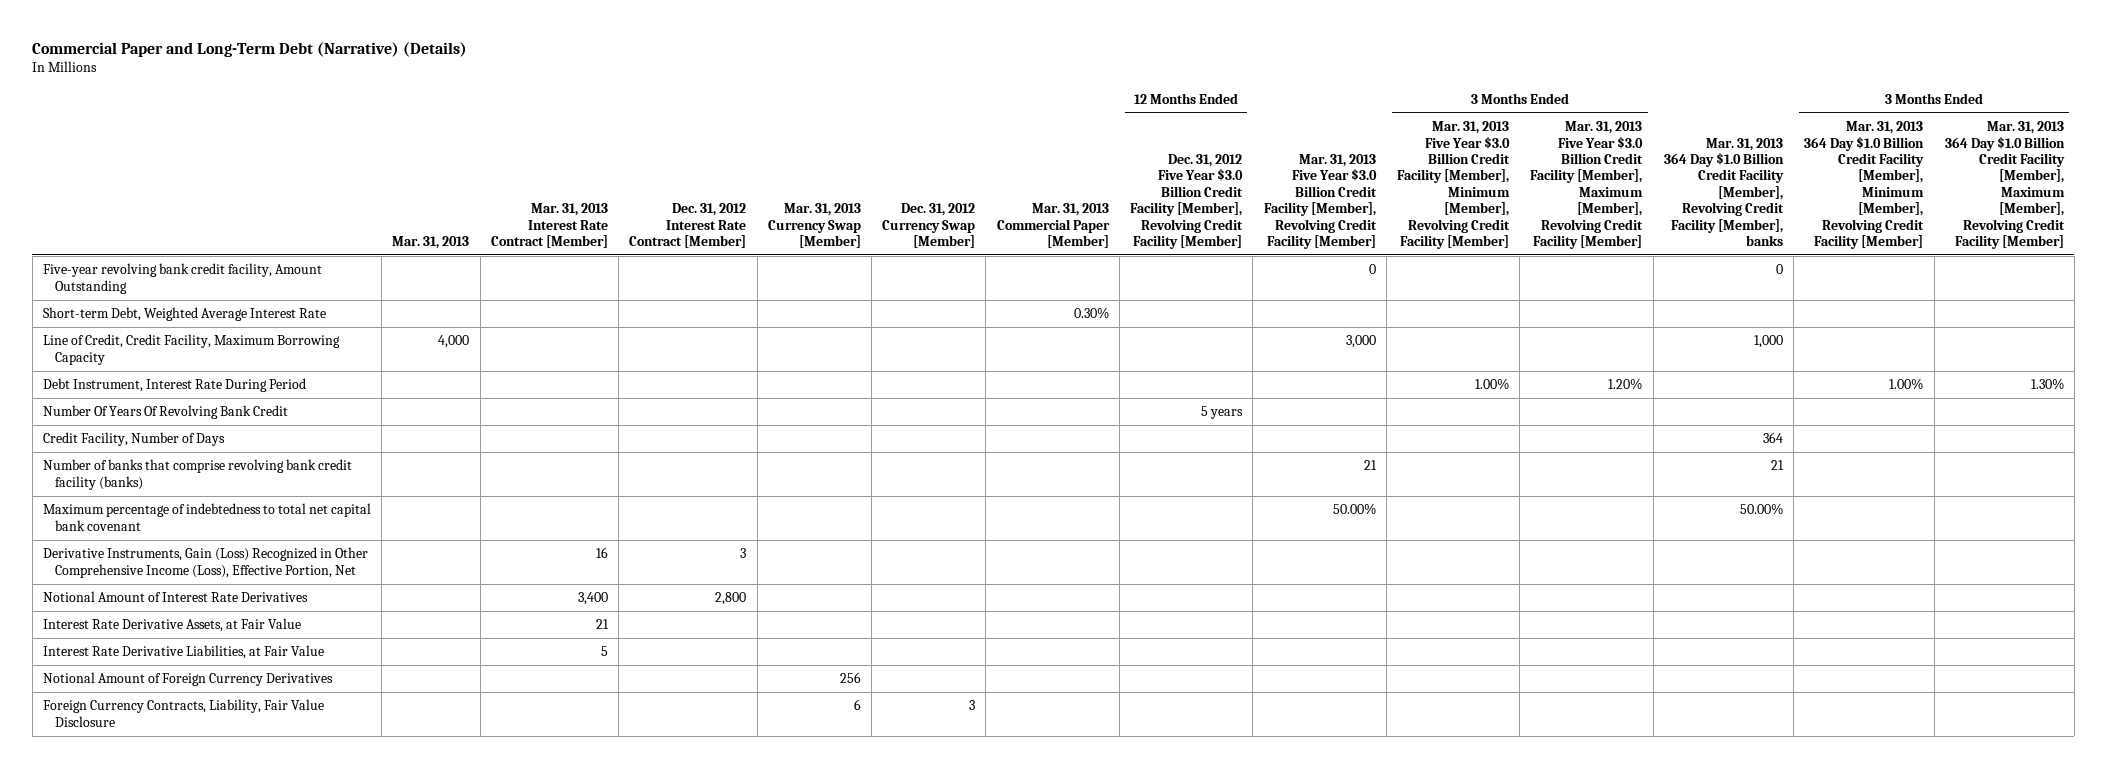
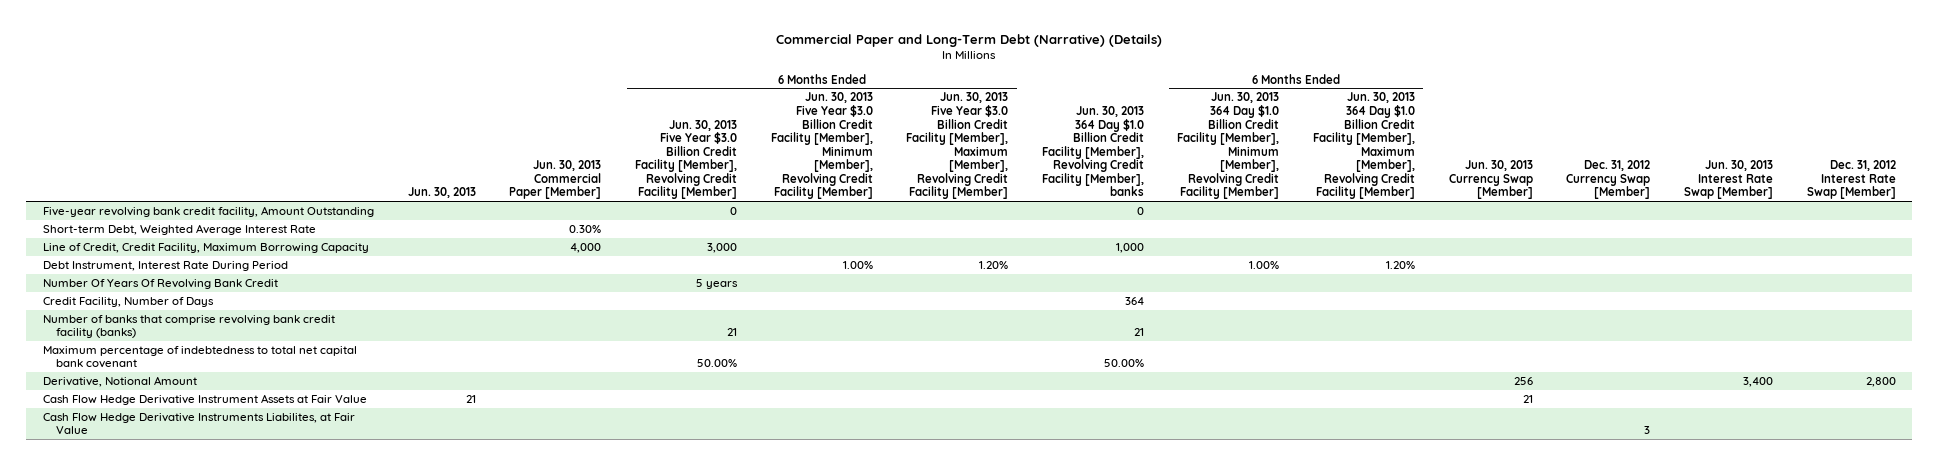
- | Mar. 31, 2013 | Mar. 31, 2013 Interest Rate Contract [Member] | Dec. 31, 2012 Interest Rate Contract [Member] | Mar. 31, 2013 Currency Swap [Member] | Dec. 31, 2012 Currency Swap [Member] | Mar. 31, 2013 Commercial Paper [Member] | 12 Months Ended Dec. 31, 2012 Five Year $3.0 Billion Credit Facility [Member], Revolving Credit Facility [Member] | Mar. 31, 2013 Five Year $3.0 Billion Credit Facility [Member], Revolving Credit Facility [Member] | 3 Months Ended Mar. 31, 2013 Five Year $3.0 Billion Credit Facility [Member], Minimum [Member], Revolving Credit Facility [Member] | 3 Months Ended Mar. 31, 2013 Five Year $3.0 Billion Credit Facility [Member], Maximum [Member], Revolving Credit Facility [Member] | Mar. 31, 2013 364 Day $1.0 Billion Credit Facility [Member], Revolving Credit Facility [Member], banks | 3 Months Ended Mar. 31, 2013 364 Day $1.0 Billion Credit Facility [Member], Minimum [Member], Revolving Credit Facility [Member] | 3 Months Ended Mar. 31, 2013 364 Day $1.0 Billion Credit Facility [Member], Maximum [Member], Revolving Credit Facility [Member]
+ | Jun. 30, 2013 | Jun. 30, 2013 Commercial Paper [Member] | 6 Months Ended Jun. 30, 2013 Five Year $3.0 Billion Credit Facility [Member], Revolving Credit Facility [Member] | 6 Months Ended Jun. 30, 2013 Five Year $3.0 Billion Credit Facility [Member], Minimum [Member], Revolving Credit Facility [Member] | 6 Months Ended Jun. 30, 2013 Five Year $3.0 Billion Credit Facility [Member], Maximum [Member], Revolving Credit Facility [Member] | Jun. 30, 2013 364 Day $1.0 Billion Credit Facility [Member], Revolving Credit Facility [Member], banks | 6 Months Ended Jun. 30, 2013 364 Day $1.0 Billion Credit Facility [Member], Minimum [Member], Revolving Credit Facility [Member] | 6 Months Ended Jun. 30, 2013 364 Day $1.0 Billion Credit Facility [Member], Maximum [Member], Revolving Credit Facility [Member] | Jun. 30, 2013 Currency Swap [Member] | Dec. 31, 2012 Currency Swap [Member] | Jun. 30, 2013 Interest Rate Swap [Member] | Dec. 31, 2012 Interest Rate Swap [Member]
- Derivative Instruments, Gain (Loss) Recognized in Other Comprehensive Income (Loss), Effective Portion, Net | | 16 | 3 | | | | | | | | | |
- Notional Amount of Interest Rate Derivatives | | 3,400 | 2,800 | | | | | | | | | |
- Interest Rate Derivative Assets, at Fair Value | | 21 | | | | | | | | | | |
- Interest Rate Derivative Liabilities, at Fair Value | | 5 | | | | | | | | | | |
- Notional Amount of Foreign Currency Derivatives | | | | 256 | | | | | | | | |
- Foreign Currency Contracts, Liability, Fair Value Disclosure | | | | 6 | 3 | | | | | | | |
+ Derivative, Notional Amount | | | | | | | | | 256 | | 3,400 | 2,800
+ Cash Flow Hedge Derivative Instrument Assets at Fair Value | 21 | | | | | | | | 21 | | |
+ Cash Flow Hedge Derivative Instruments Liabilites, at Fair Value | | | | | | | | | | 3 | |

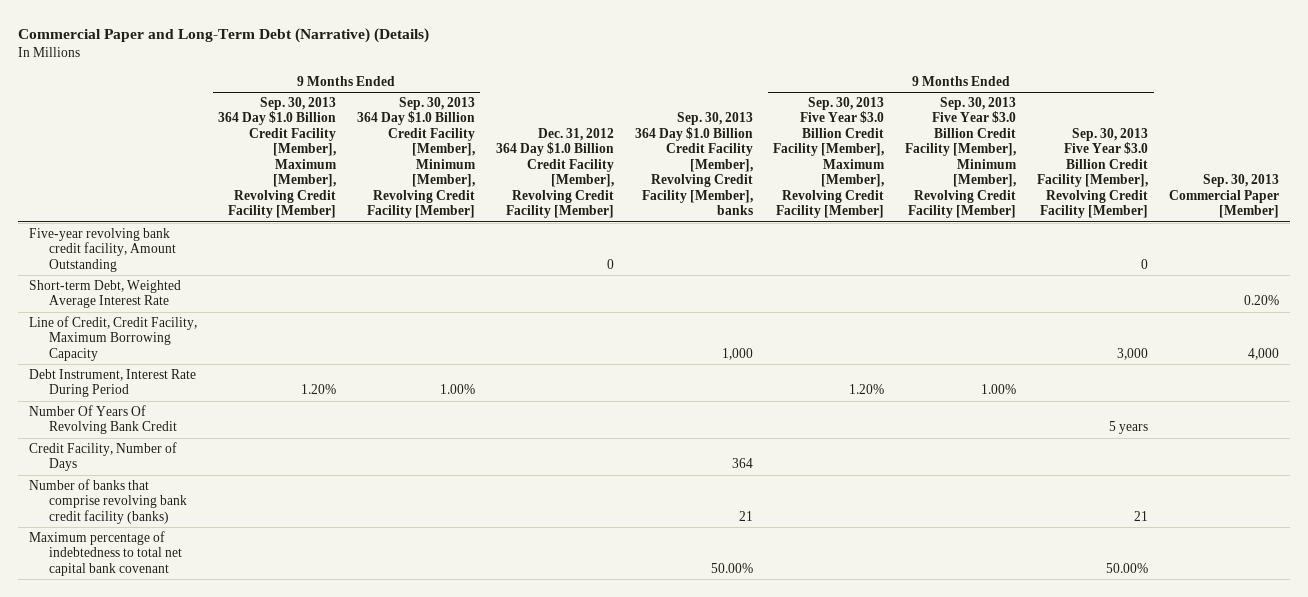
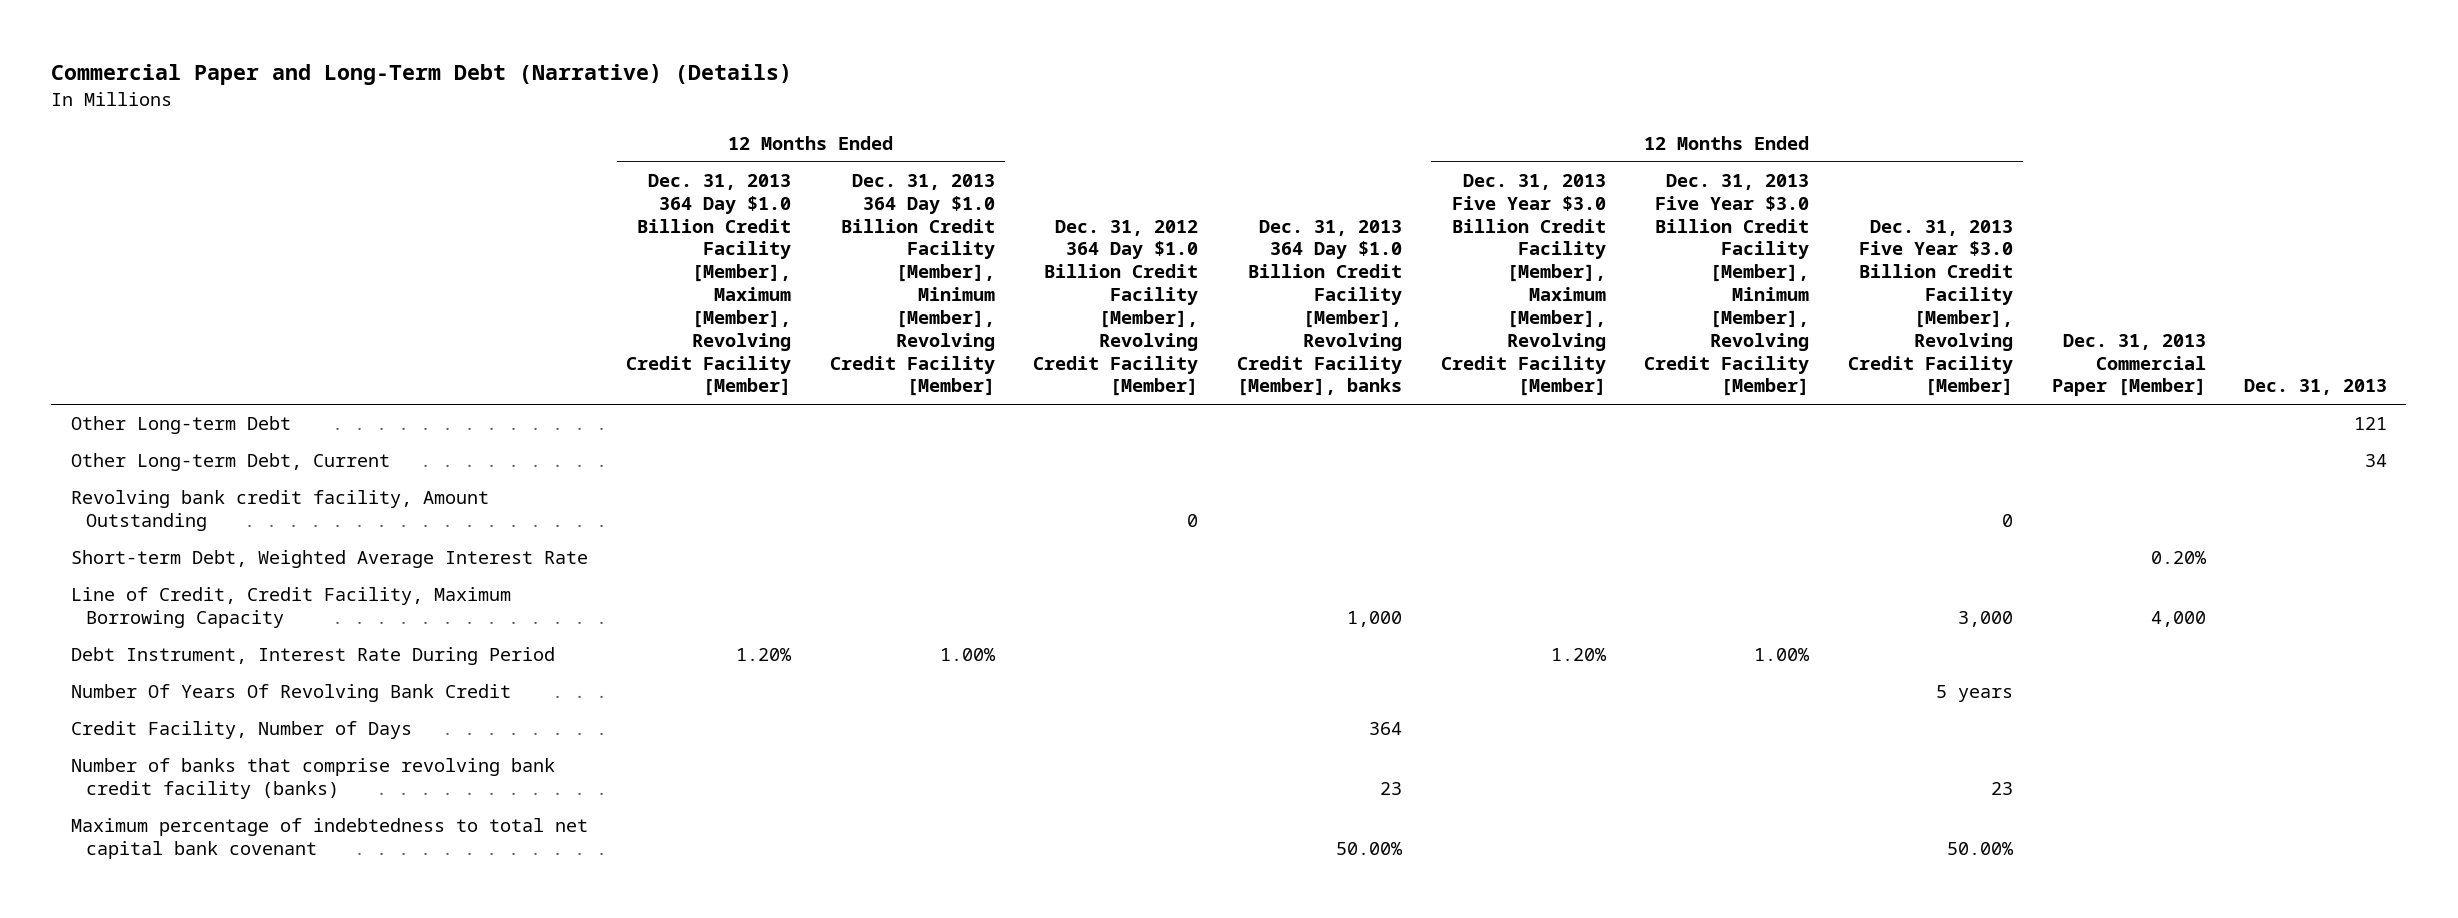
- | 9 Months Ended Sep. 30, 2013 364 Day $1.0 Billion Credit Facility [Member], Maximum [Member], Revolving Credit Facility [Member] | 9 Months Ended Sep. 30, 2013 364 Day $1.0 Billion Credit Facility [Member], Minimum [Member], Revolving Credit Facility [Member] | Dec. 31, 2012 364 Day $1.0 Billion Credit Facility [Member], Revolving Credit Facility [Member] | Sep. 30, 2013 364 Day $1.0 Billion Credit Facility [Member], Revolving Credit Facility [Member], banks | 9 Months Ended Sep. 30, 2013 Five Year $3.0 Billion Credit Facility [Member], Maximum [Member], Revolving Credit Facility [Member] | 9 Months Ended Sep. 30, 2013 Five Year $3.0 Billion Credit Facility [Member], Minimum [Member], Revolving Credit Facility [Member] | 9 Months Ended Sep. 30, 2013 Five Year $3.0 Billion Credit Facility [Member], Revolving Credit Facility [Member] | Sep. 30, 2013 Commercial Paper [Member]
+ | 12 Months Ended Dec. 31, 2013 364 Day $1.0 Billion Credit Facility [Member], Maximum [Member], Revolving Credit Facility [Member] | 12 Months Ended Dec. 31, 2013 364 Day $1.0 Billion Credit Facility [Member], Minimum [Member], Revolving Credit Facility [Member] | Dec. 31, 2012 364 Day $1.0 Billion Credit Facility [Member], Revolving Credit Facility [Member] | Dec. 31, 2013 364 Day $1.0 Billion Credit Facility [Member], Revolving Credit Facility [Member], banks | 12 Months Ended Dec. 31, 2013 Five Year $3.0 Billion Credit Facility [Member], Maximum [Member], Revolving Credit Facility [Member] | 12 Months Ended Dec. 31, 2013 Five Year $3.0 Billion Credit Facility [Member], Minimum [Member], Revolving Credit Facility [Member] | 12 Months Ended Dec. 31, 2013 Five Year $3.0 Billion Credit Facility [Member], Revolving Credit Facility [Member] | Dec. 31, 2013 Commercial Paper [Member] | Dec. 31, 2013
- Five-year revolving bank credit facility, Amount Outstanding | | | 0 | | | | 0 |
+ Other Long-term Debt | | | | | | | | | 121
+ Other Long-term Debt, Current | | | | | | | | | 34
+ Revolving bank credit facility, Amount Outstanding | | | 0 | | | | 0 | |

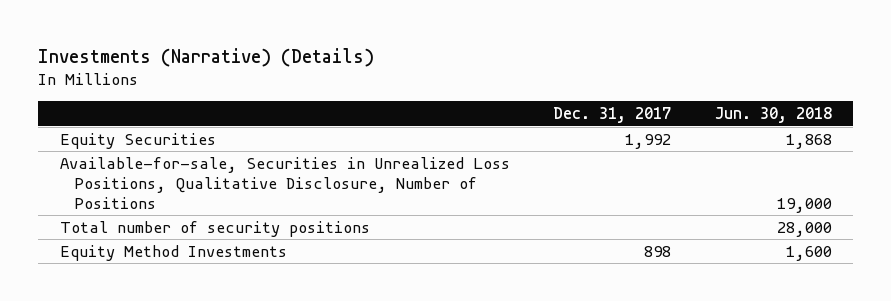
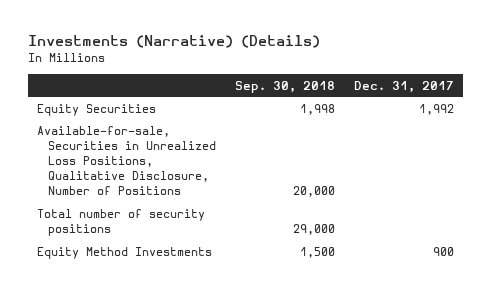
- | Dec. 31, 2017 | Jun. 30, 2018
+ | Sep. 30, 2018 | Dec. 31, 2017
- Equity Method Investments | 898 | 1,600
+ Equity Method Investments | 1,500 | 900

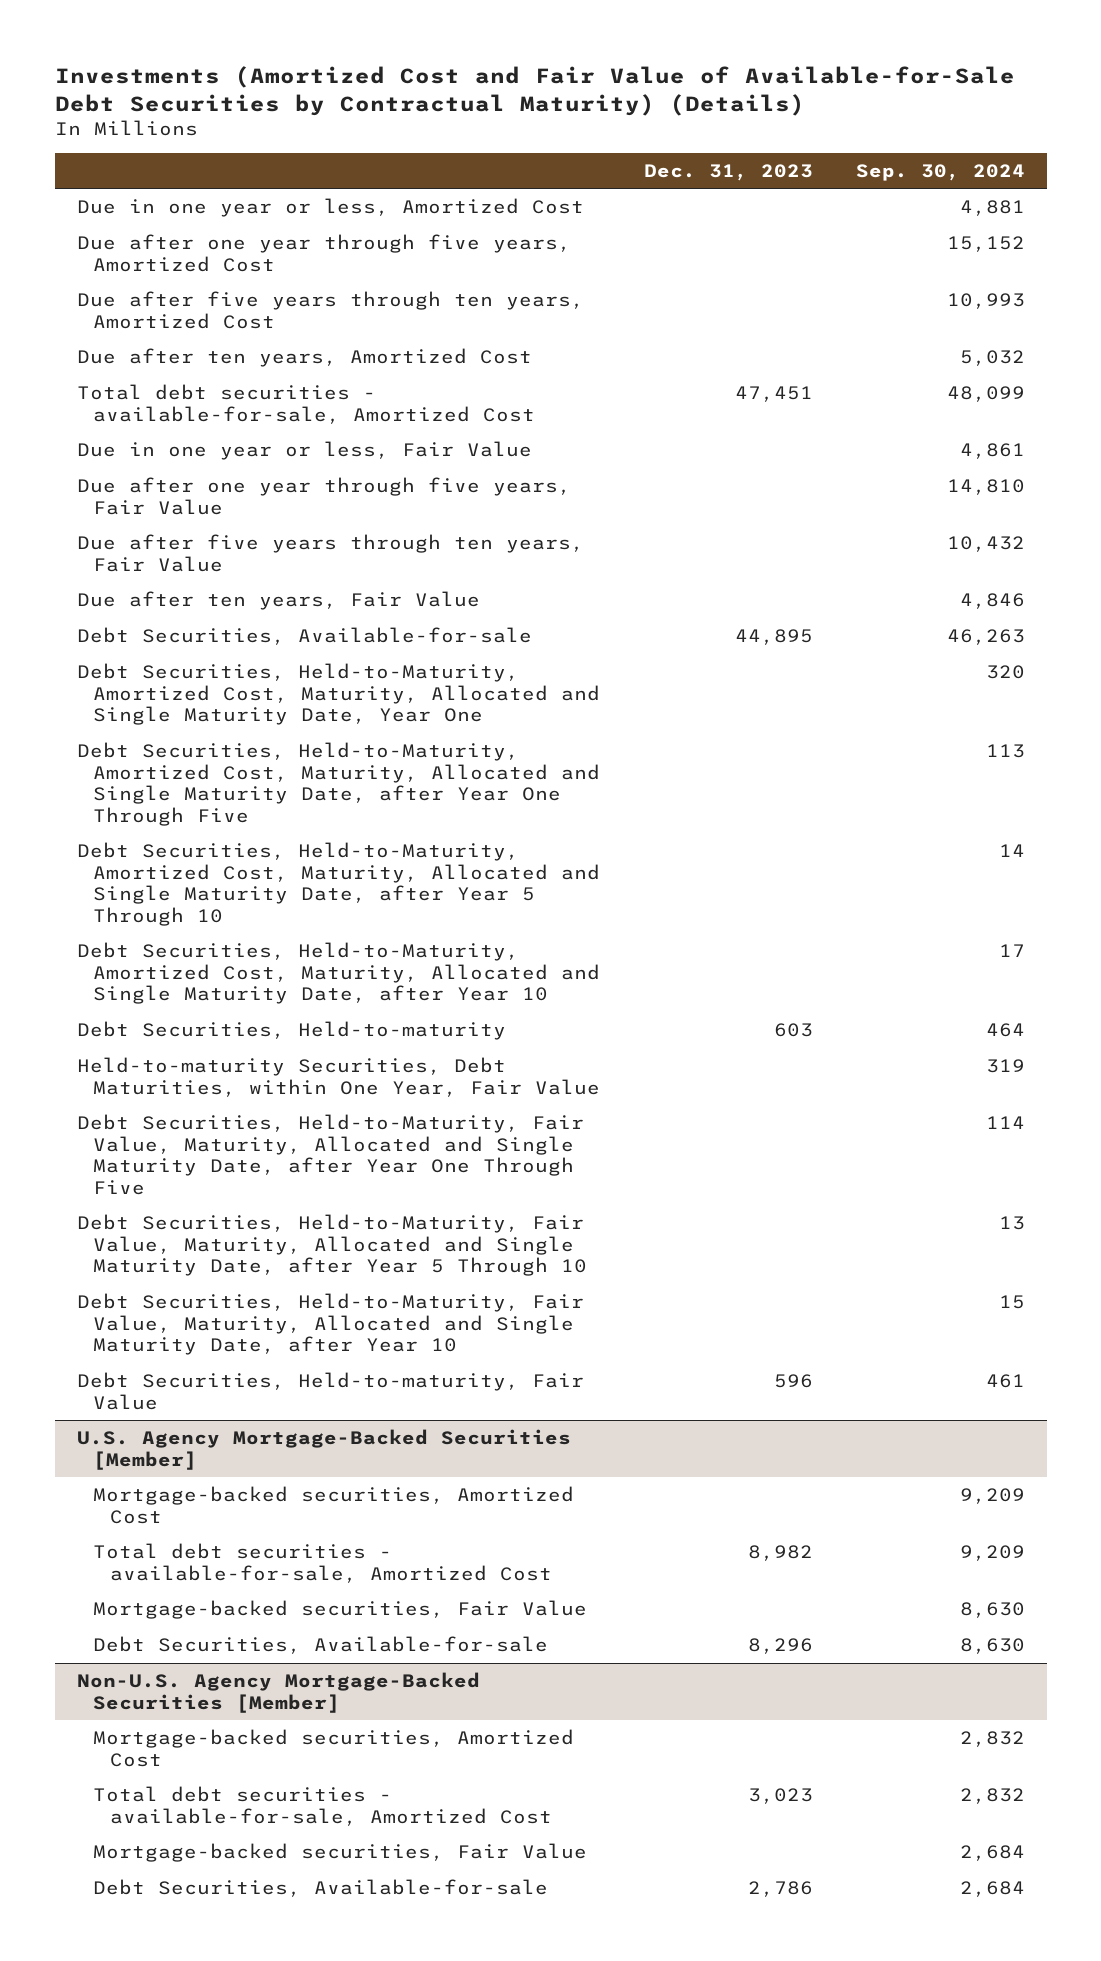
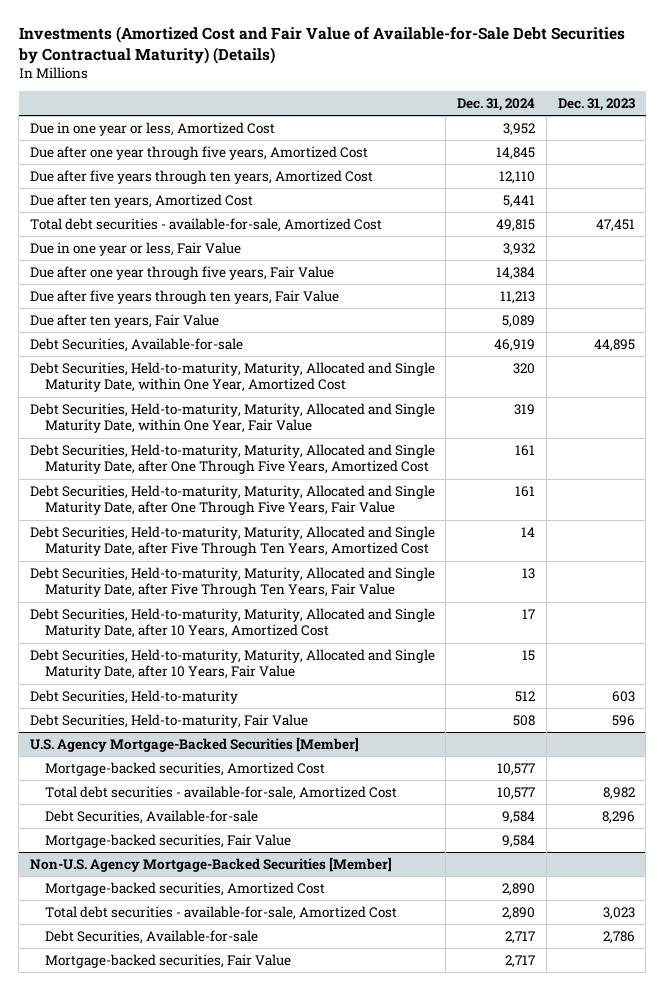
- | Dec. 31, 2023 | Sep. 30, 2024
+ | Dec. 31, 2024 | Dec. 31, 2023
- Debt Securities, Held-to-Maturity, Amortized Cost, Maturity, Allocated and Single Maturity Date, Year One | | 320
- Debt Securities, Held-to-Maturity, Amortized Cost, Maturity, Allocated and Single Maturity Date, after Year One Through Five | | 113
- Debt Securities, Held-to-Maturity, Amortized Cost, Maturity, Allocated and Single Maturity Date, after Year 5 Through 10 | | 14
- Debt Securities, Held-to-Maturity, Amortized Cost, Maturity, Allocated and Single Maturity Date, after Year 10 | | 17
+ Debt Securities, Held-to-maturity, Maturity, Allocated and Single Maturity Date, within One Year, Amortized Cost | 320 |
+ Debt Securities, Held-to-maturity, Maturity, Allocated and Single Maturity Date, within One Year, Fair Value | 319 |
+ Debt Securities, Held-to-maturity, Maturity, Allocated and Single Maturity Date, after One Through Five Years, Amortized Cost | 161 |
+ Debt Securities, Held-to-maturity, Maturity, Allocated and Single Maturity Date, after One Through Five Years, Fair Value | 161 |
+ Debt Securities, Held-to-maturity, Maturity, Allocated and Single Maturity Date, after Five Through Ten Years, Amortized Cost | 14 |
+ Debt Securities, Held-to-maturity, Maturity, Allocated and Single Maturity Date, after Five Through Ten Years, Fair Value | 13 |
+ Debt Securities, Held-to-maturity, Maturity, Allocated and Single Maturity Date, after 10 Years, Amortized Cost | 17 |
+ Debt Securities, Held-to-maturity, Maturity, Allocated and Single Maturity Date, after 10 Years, Fair Value | 15 |
- Held-to-maturity Securities, Debt Maturities, within One Year, Fair Value | | 319
- Debt Securities, Held-to-Maturity, Fair Value, Maturity, Allocated and Single Maturity Date, after Year One Through Five | | 114
- Debt Securities, Held-to-Maturity, Fair Value, Maturity, Allocated and Single Maturity Date, after Year 5 Through 10 | | 13
- Debt Securities, Held-to-Maturity, Fair Value, Maturity, Allocated and Single Maturity Date, after Year 10 | | 15
@ U.S. Agency Mortgage-Backed Securities [Member]
moved down: Mortgage-backed securities, Fair Value | 9,584 |
@ Non-U.S. Agency Mortgage-Backed Securities [Member]
moved down: Mortgage-backed securities, Fair Value | 2,717 |

